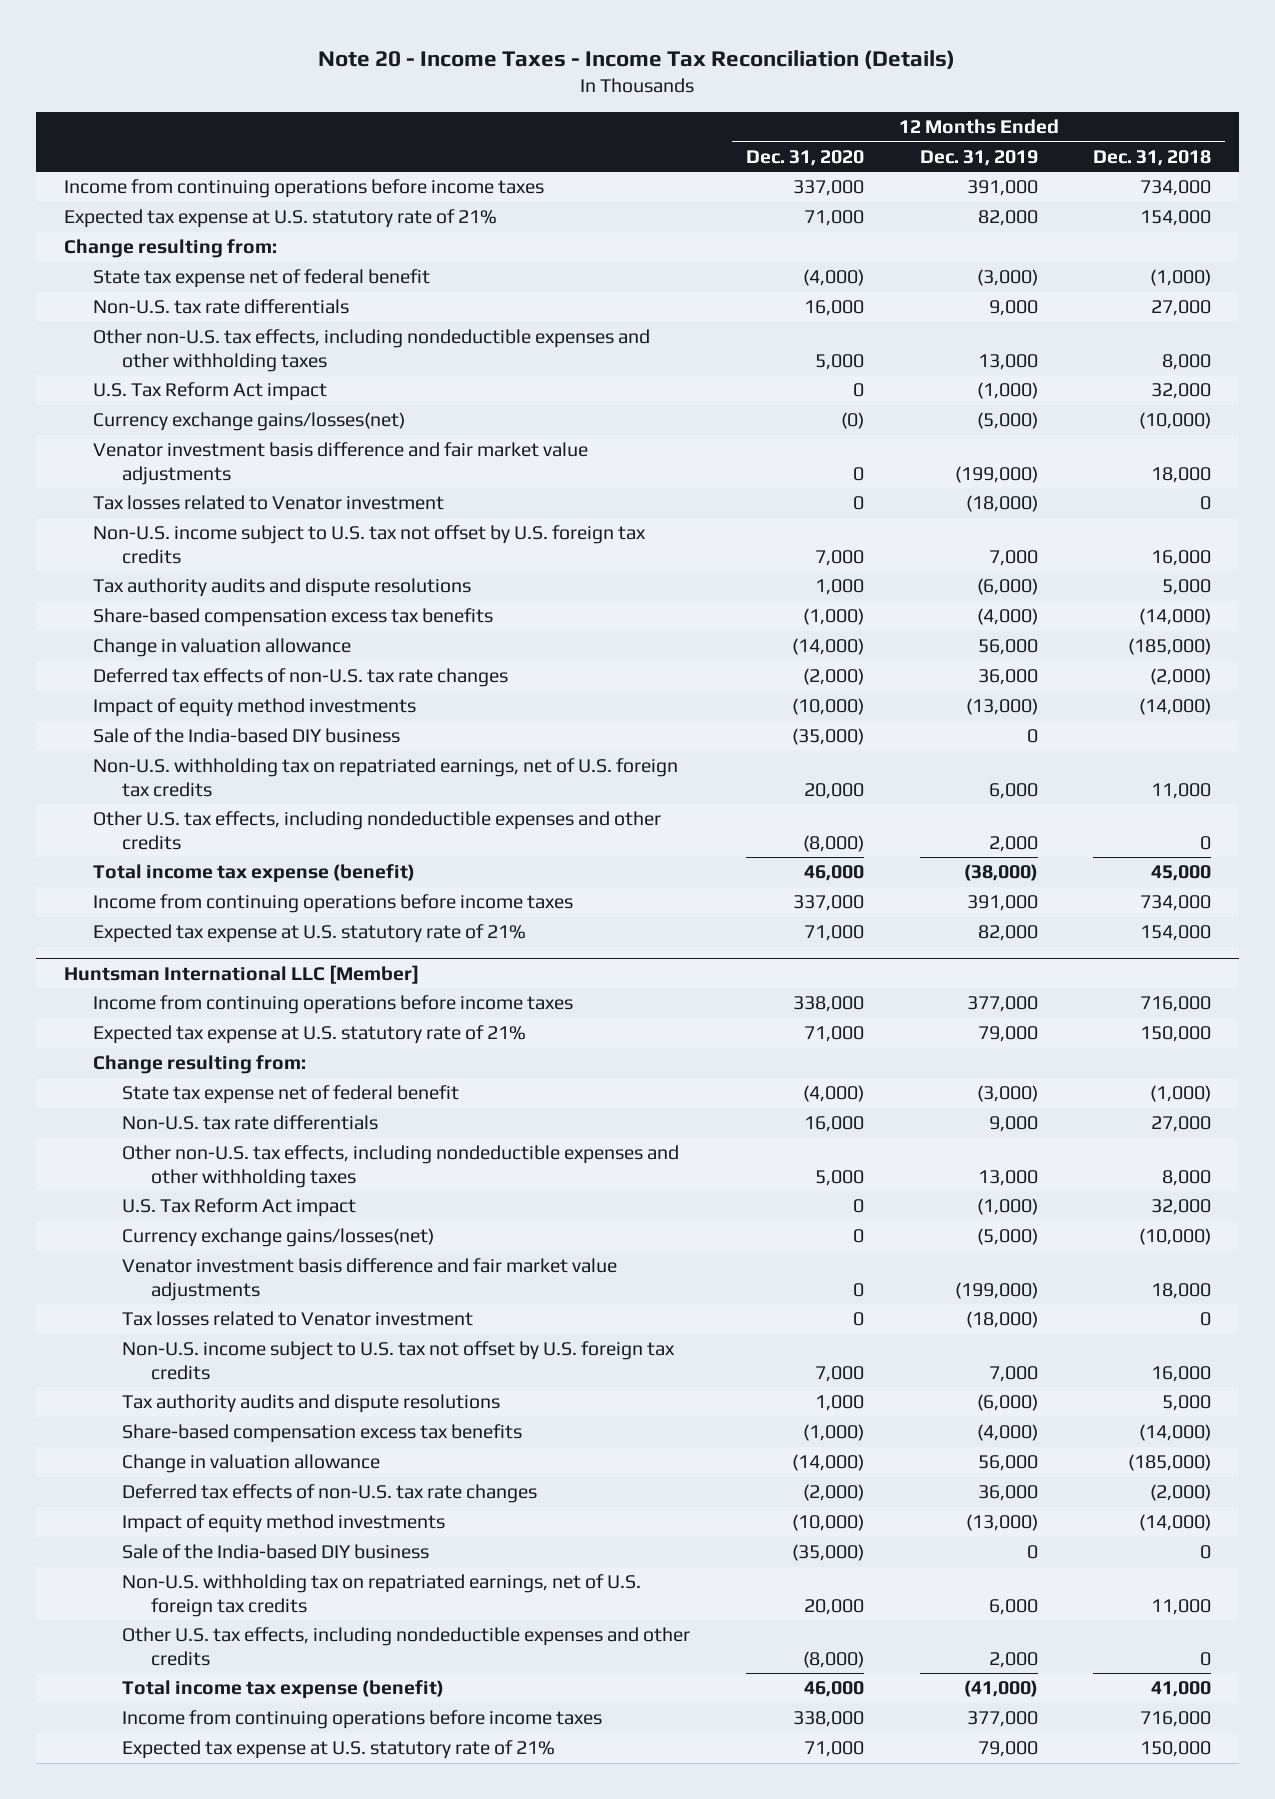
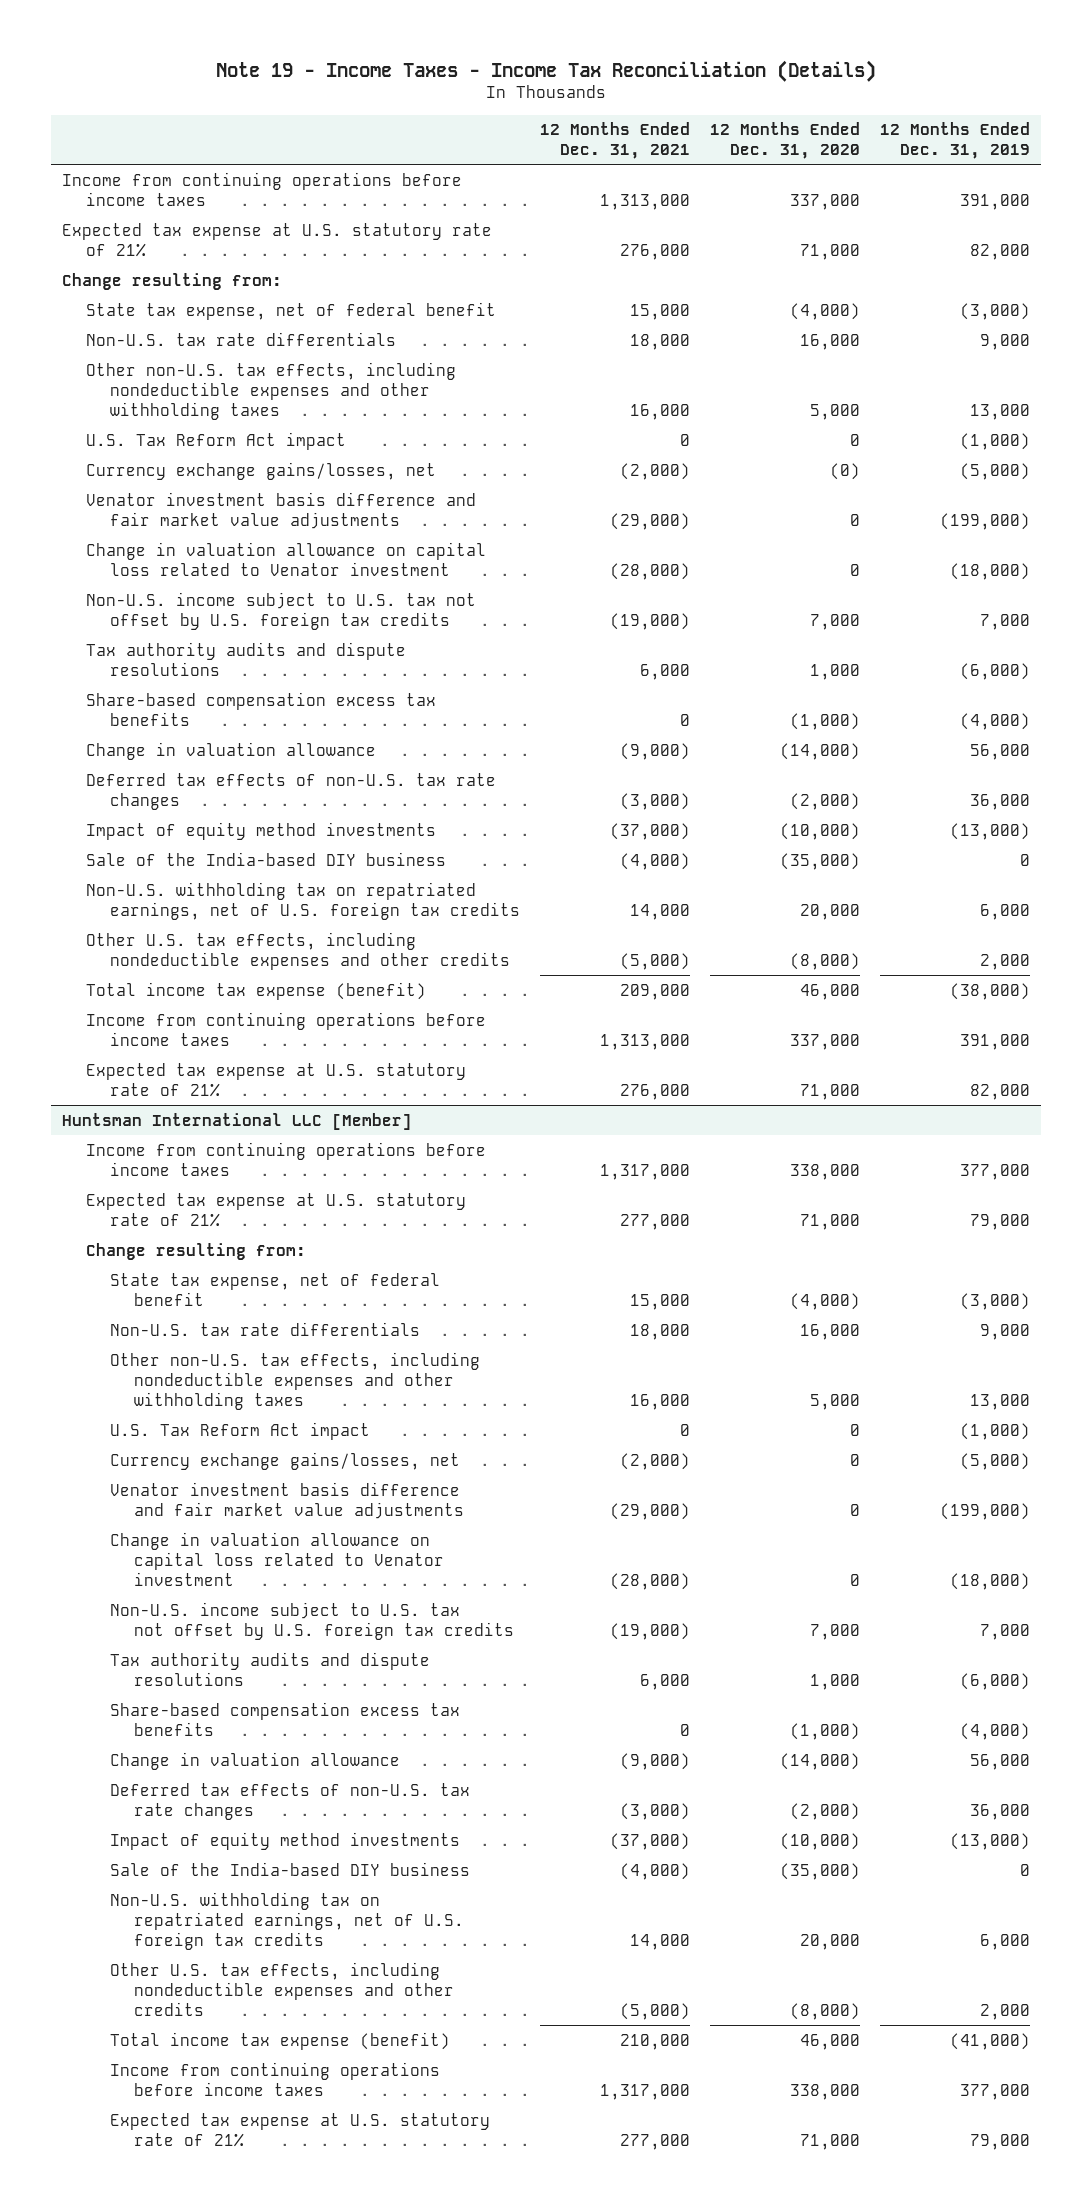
- Note 20 - Income Taxes - Income Tax Reconciliation (Details)
+ Note 19 - Income Taxes - Income Tax Reconciliation (Details)
- | 12 Months Ended Dec. 31, 2020 | 12 Months Ended Dec. 31, 2019 | 12 Months Ended Dec. 31, 2018
+ | 12 Months Ended Dec. 31, 2021 | 12 Months Ended Dec. 31, 2020 | 12 Months Ended Dec. 31, 2019
- State tax expense net of federal benefit | (4,000) | (3,000) | (1,000)
+ State tax expense, net of federal benefit | 15,000 | (4,000) | (3,000)
- Currency exchange gains/losses(net) | (0) | (5,000) | (10,000)
+ Currency exchange gains/losses, net | (2,000) | (0) | (5,000)
- Tax losses related to Venator investment | 0 | (18,000) | 0
+ Change in valuation allowance on capital loss related to Venator investment | (28,000) | 0 | (18,000)
@ Huntsman International LLC [Member]
- State tax expense net of federal benefit | (4,000) | (3,000) | (1,000)
+ State tax expense, net of federal benefit | 15,000 | (4,000) | (3,000)
- Currency exchange gains/losses(net) | 0 | (5,000) | (10,000)
+ Currency exchange gains/losses, net | (2,000) | 0 | (5,000)
- Tax losses related to Venator investment | 0 | (18,000) | 0
+ Change in valuation allowance on capital loss related to Venator investment | (28,000) | 0 | (18,000)

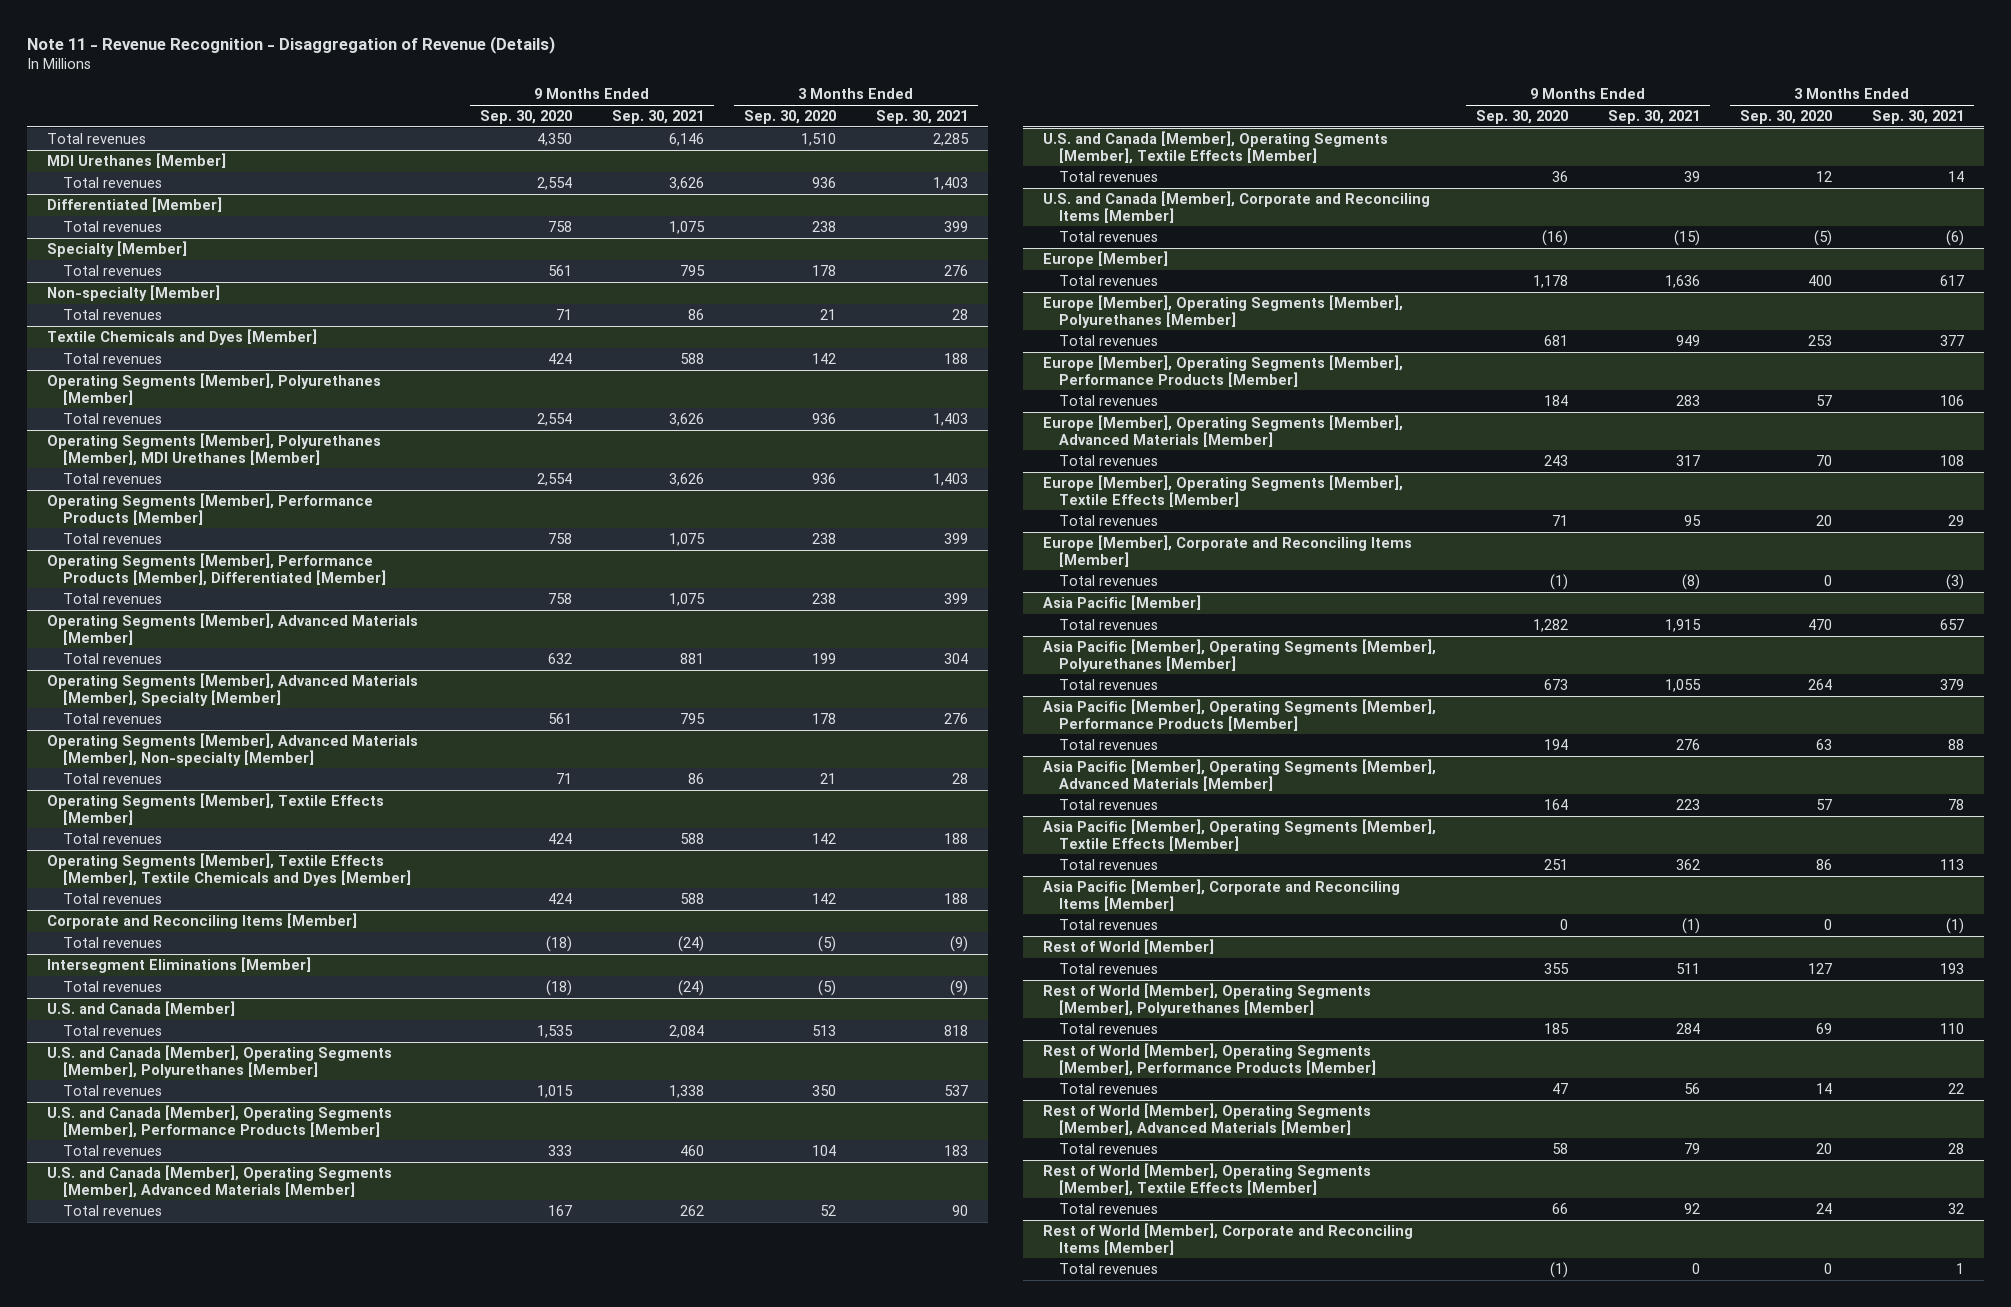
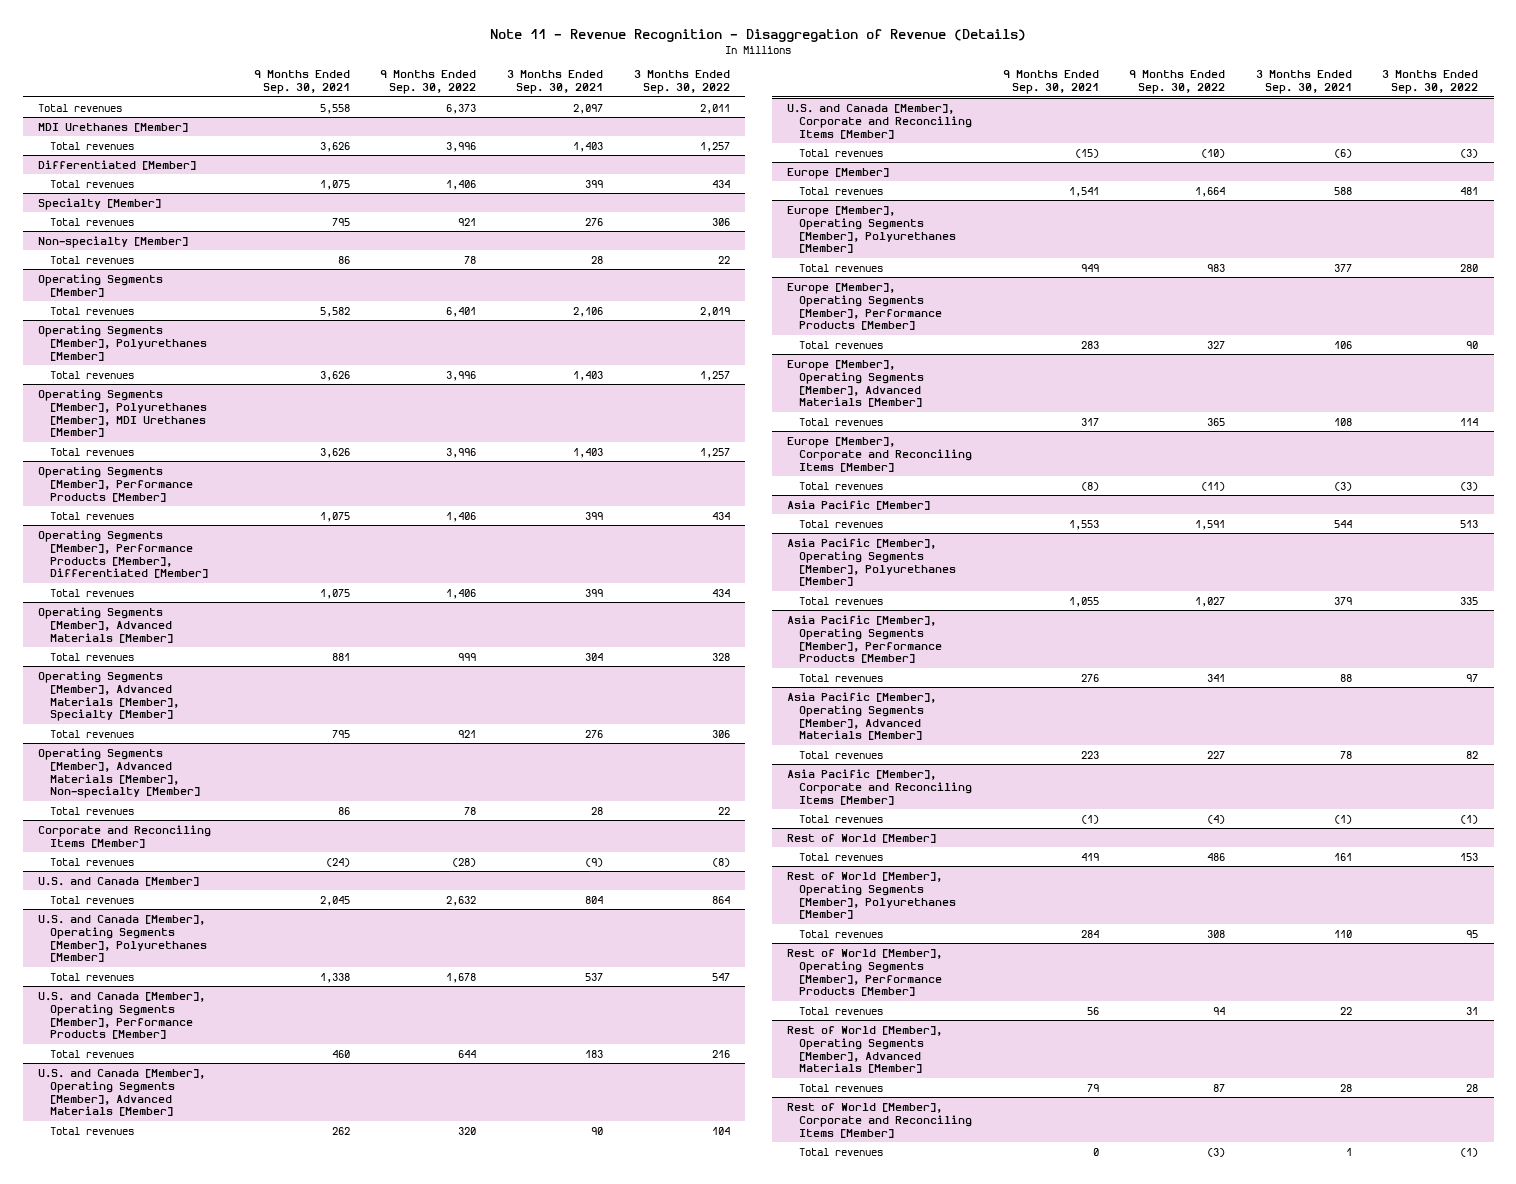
- | 9 Months Ended Sep. 30, 2020 | 9 Months Ended Sep. 30, 2021 | 3 Months Ended Sep. 30, 2020 | 3 Months Ended Sep. 30, 2021
+ | 9 Months Ended Sep. 30, 2021 | 9 Months Ended Sep. 30, 2022 | 3 Months Ended Sep. 30, 2021 | 3 Months Ended Sep. 30, 2022
- Total revenues | 4,350 | 6,146 | 1,510 | 2,285
+ Total revenues | 5,558 | 6,373 | 2,097 | 2,011
- Textile Chemicals and Dyes [Member]
- Total revenues | 424 | 588 | 142 | 188
+ Operating Segments [Member]
+ Total revenues | 5,582 | 6,401 | 2,106 | 2,019
- Operating Segments [Member], Textile Effects [Member]
- Total revenues | 424 | 588 | 142 | 188
- Operating Segments [Member], Textile Effects [Member], Textile Chemicals and Dyes [Member]
- Total revenues | 424 | 588 | 142 | 188
- Intersegment Eliminations [Member]
- Total revenues | (18) | (24) | (5) | (9)
@ U.S. and Canada [Member]
- Total revenues | 1,535 | 2,084 | 513 | 818
+ Total revenues | 2,045 | 2,632 | 804 | 864
- U.S. and Canada [Member], Operating Segments [Member], Textile Effects [Member]
- Total revenues | 36 | 39 | 12 | 14
@ Europe [Member]
- Total revenues | 1,178 | 1,636 | 400 | 617
+ Total revenues | 1,541 | 1,664 | 588 | 481
- Europe [Member], Operating Segments [Member], Textile Effects [Member]
- Total revenues | 71 | 95 | 20 | 29
@ Asia Pacific [Member]
- Total revenues | 1,282 | 1,915 | 470 | 657
+ Total revenues | 1,553 | 1,591 | 544 | 513
- Asia Pacific [Member], Operating Segments [Member], Textile Effects [Member]
- Total revenues | 251 | 362 | 86 | 113
@ Rest of World [Member]
- Total revenues | 355 | 511 | 127 | 193
+ Total revenues | 419 | 486 | 161 | 153
- Rest of World [Member], Operating Segments [Member], Textile Effects [Member]
- Total revenues | 66 | 92 | 24 | 32

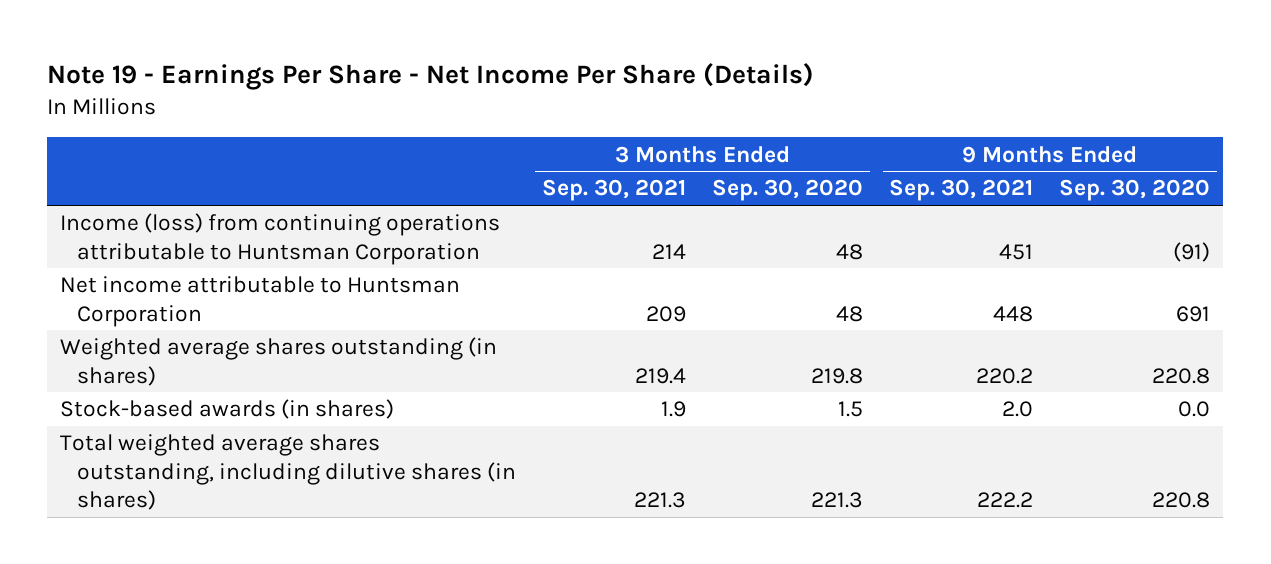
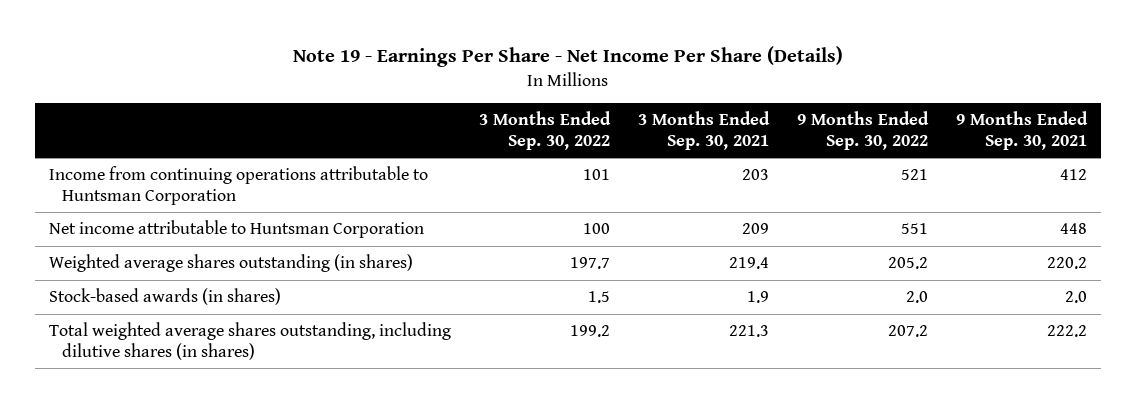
- | 3 Months Ended Sep. 30, 2021 | 3 Months Ended Sep. 30, 2020 | 9 Months Ended Sep. 30, 2021 | 9 Months Ended Sep. 30, 2020
+ | 3 Months Ended Sep. 30, 2022 | 3 Months Ended Sep. 30, 2021 | 9 Months Ended Sep. 30, 2022 | 9 Months Ended Sep. 30, 2021
- Income (loss) from continuing operations attributable to Huntsman Corporation | 214 | 48 | 451 | (91)
+ Income from continuing operations attributable to Huntsman Corporation | 101 | 203 | 521 | 412

